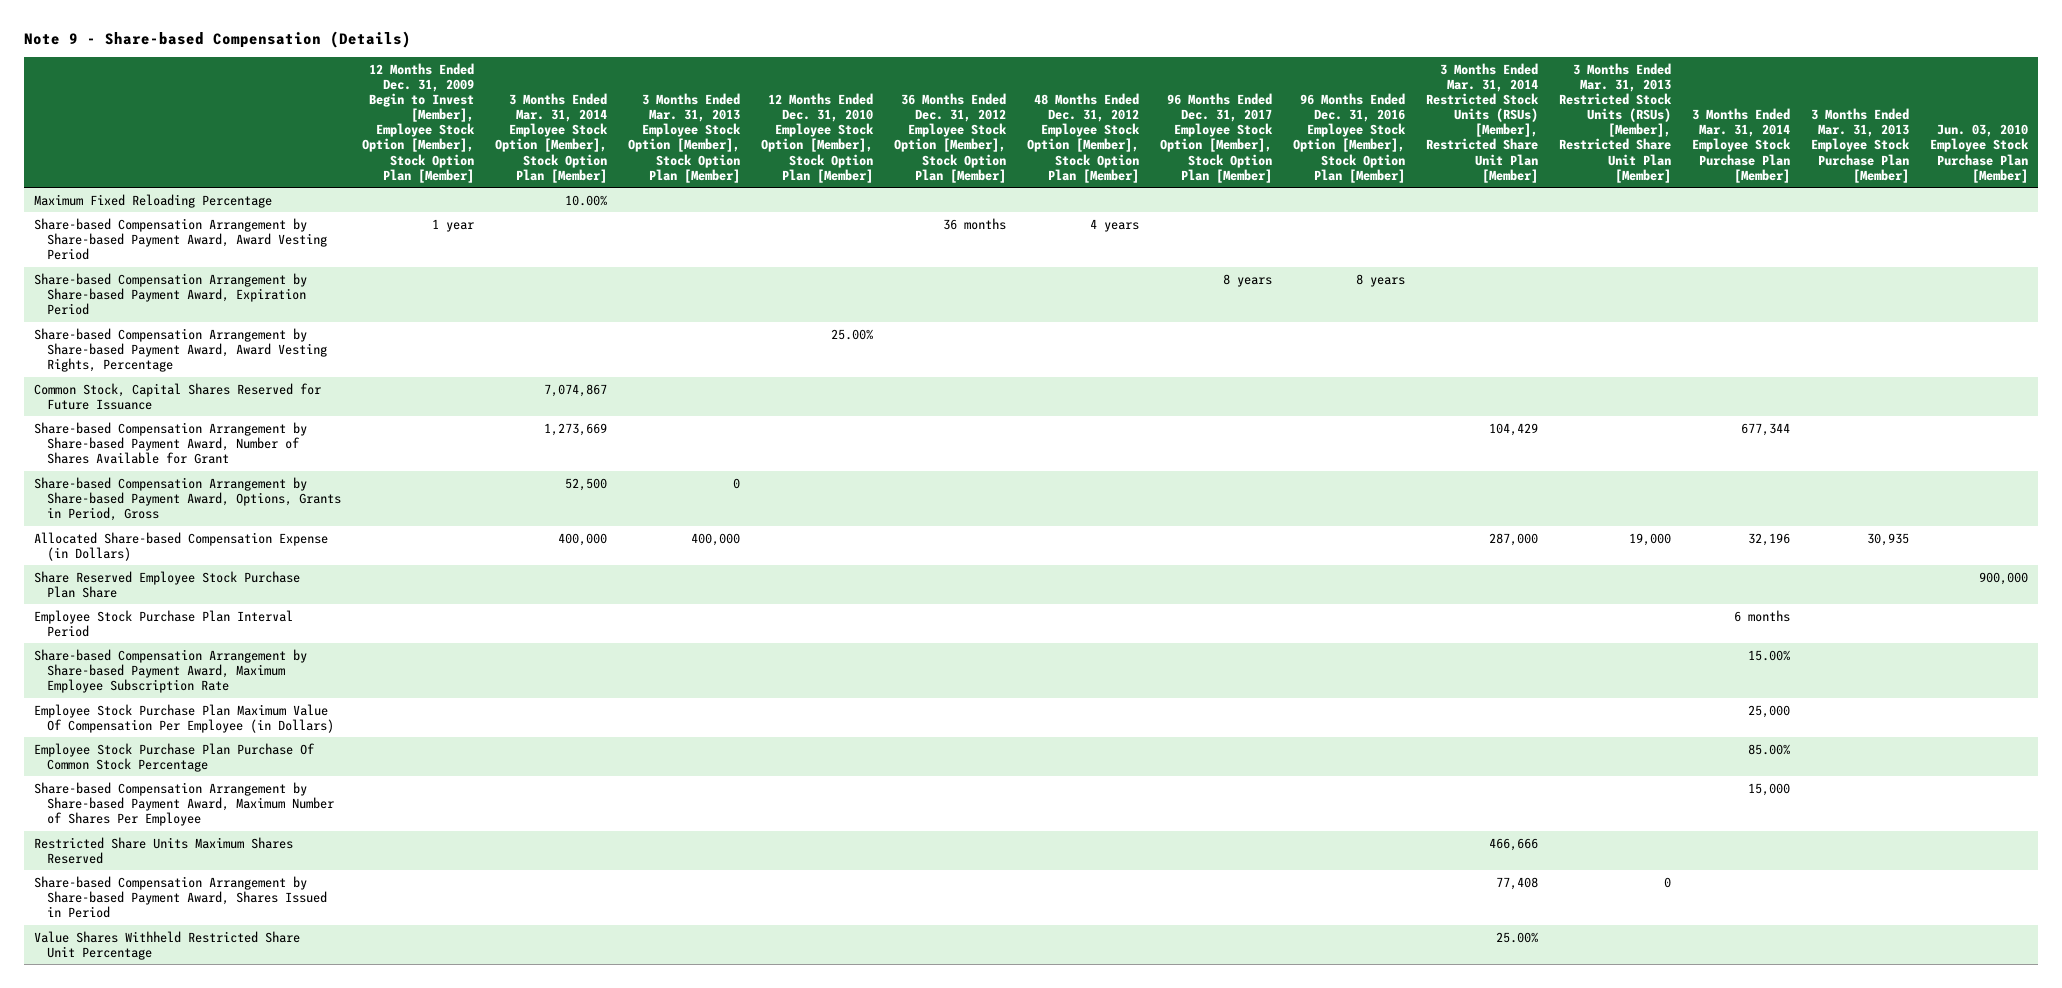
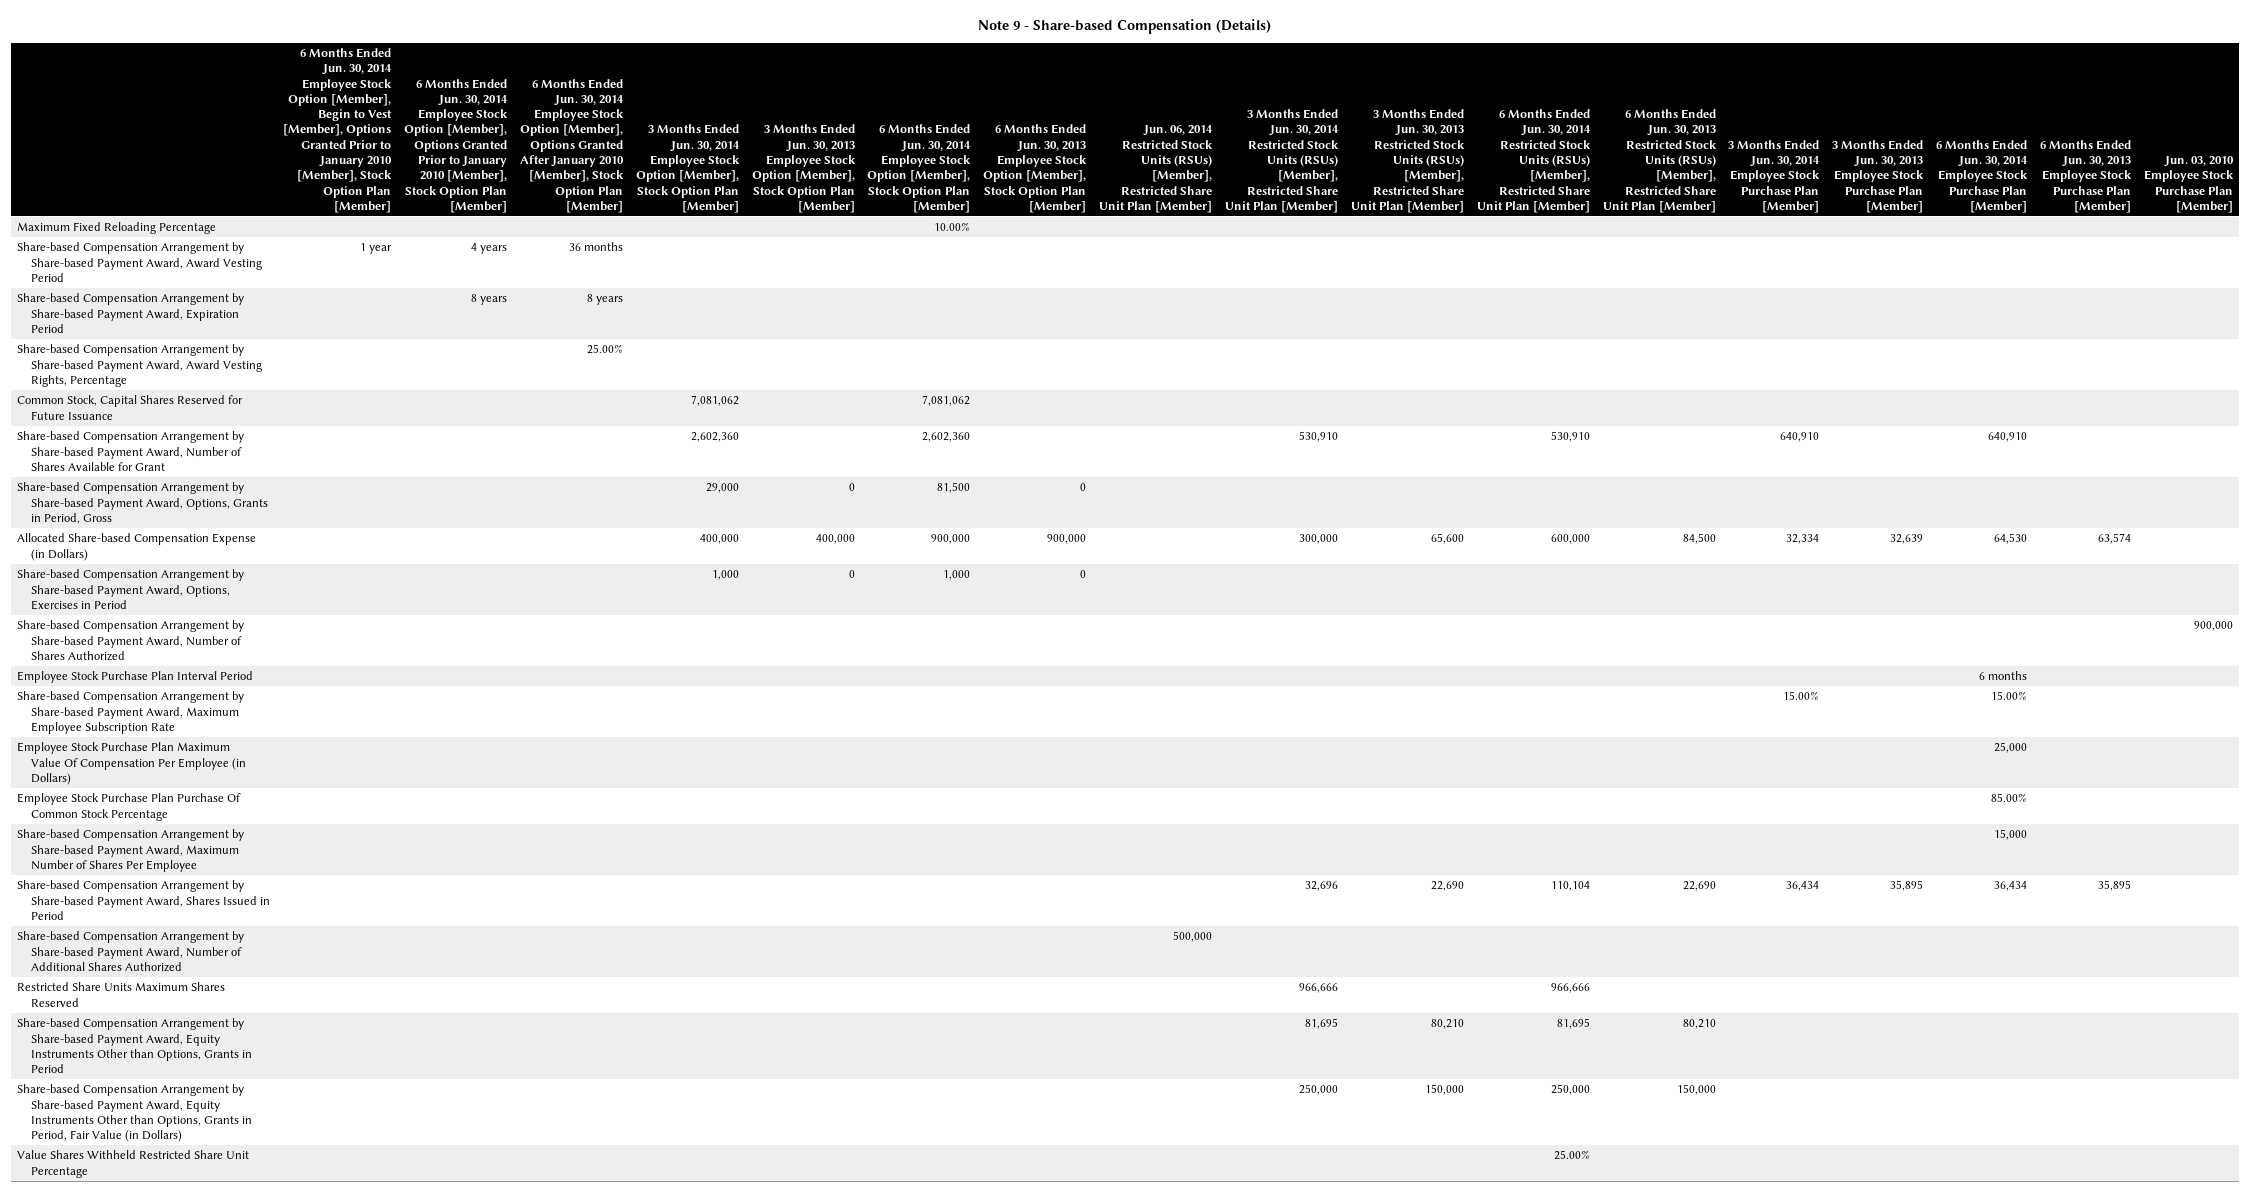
- | 12 Months Ended Dec. 31, 2009 Begin to Invest [Member], Employee Stock Option [Member], Stock Option Plan [Member] | 3 Months Ended Mar. 31, 2014 Employee Stock Option [Member], Stock Option Plan [Member] | 3 Months Ended Mar. 31, 2013 Employee Stock Option [Member], Stock Option Plan [Member] | 12 Months Ended Dec. 31, 2010 Employee Stock Option [Member], Stock Option Plan [Member] | 36 Months Ended Dec. 31, 2012 Employee Stock Option [Member], Stock Option Plan [Member] | 48 Months Ended Dec. 31, 2012 Employee Stock Option [Member], Stock Option Plan [Member] | 96 Months Ended Dec. 31, 2017 Employee Stock Option [Member], Stock Option Plan [Member] | 96 Months Ended Dec. 31, 2016 Employee Stock Option [Member], Stock Option Plan [Member] | 3 Months Ended Mar. 31, 2014 Restricted Stock Units (RSUs) [Member], Restricted Share Unit Plan [Member] | 3 Months Ended Mar. 31, 2013 Restricted Stock Units (RSUs) [Member], Restricted Share Unit Plan [Member] | 3 Months Ended Mar. 31, 2014 Employee Stock Purchase Plan [Member] | 3 Months Ended Mar. 31, 2013 Employee Stock Purchase Plan [Member] | Jun. 03, 2010 Employee Stock Purchase Plan [Member]
+ | 6 Months Ended Jun. 30, 2014 Employee Stock Option [Member], Begin to Vest [Member], Options Granted Prior to January 2010 [Member], Stock Option Plan [Member] | 6 Months Ended Jun. 30, 2014 Employee Stock Option [Member], Options Granted Prior to January 2010 [Member], Stock Option Plan [Member] | 6 Months Ended Jun. 30, 2014 Employee Stock Option [Member], Options Granted After January 2010 [Member], Stock Option Plan [Member] | 3 Months Ended Jun. 30, 2014 Employee Stock Option [Member], Stock Option Plan [Member] | 3 Months Ended Jun. 30, 2013 Employee Stock Option [Member], Stock Option Plan [Member] | 6 Months Ended Jun. 30, 2014 Employee Stock Option [Member], Stock Option Plan [Member] | 6 Months Ended Jun. 30, 2013 Employee Stock Option [Member], Stock Option Plan [Member] | Jun. 06, 2014 Restricted Stock Units (RSUs) [Member], Restricted Share Unit Plan [Member] | 3 Months Ended Jun. 30, 2014 Restricted Stock Units (RSUs) [Member], Restricted Share Unit Plan [Member] | 3 Months Ended Jun. 30, 2013 Restricted Stock Units (RSUs) [Member], Restricted Share Unit Plan [Member] | 6 Months Ended Jun. 30, 2014 Restricted Stock Units (RSUs) [Member], Restricted Share Unit Plan [Member] | 6 Months Ended Jun. 30, 2013 Restricted Stock Units (RSUs) [Member], Restricted Share Unit Plan [Member] | 3 Months Ended Jun. 30, 2014 Employee Stock Purchase Plan [Member] | 3 Months Ended Jun. 30, 2013 Employee Stock Purchase Plan [Member] | 6 Months Ended Jun. 30, 2014 Employee Stock Purchase Plan [Member] | 6 Months Ended Jun. 30, 2013 Employee Stock Purchase Plan [Member] | Jun. 03, 2010 Employee Stock Purchase Plan [Member]
- Share Reserved Employee Stock Purchase Plan Share | | | | | | | | | | | | | 900,000
+ Share-based Compensation Arrangement by Share-based Payment Award, Options, Exercises in Period | | | | 1,000 | 0 | 1,000 | 0 | | | | | | | | | |
+ Share-based Compensation Arrangement by Share-based Payment Award, Number of Shares Authorized | | | | | | | | | | | | | | | | | 900,000
+ Share-based Compensation Arrangement by Share-based Payment Award, Number of Additional Shares Authorized | | | | | | | | 500,000 | | | | | | | | |
moved down: Restricted Share Units Maximum Shares Reserved | | | | | | | | | 966,666 | | 966,666 | | | | | |
+ Share-based Compensation Arrangement by Share-based Payment Award, Equity Instruments Other than Options, Grants in Period | | | | | | | | | 81,695 | 80,210 | 81,695 | 80,210 | | | | |
+ Share-based Compensation Arrangement by Share-based Payment Award, Equity Instruments Other than Options, Grants in Period, Fair Value (in Dollars) | | | | | | | | | 250,000 | 150,000 | 250,000 | 150,000 | | | | |

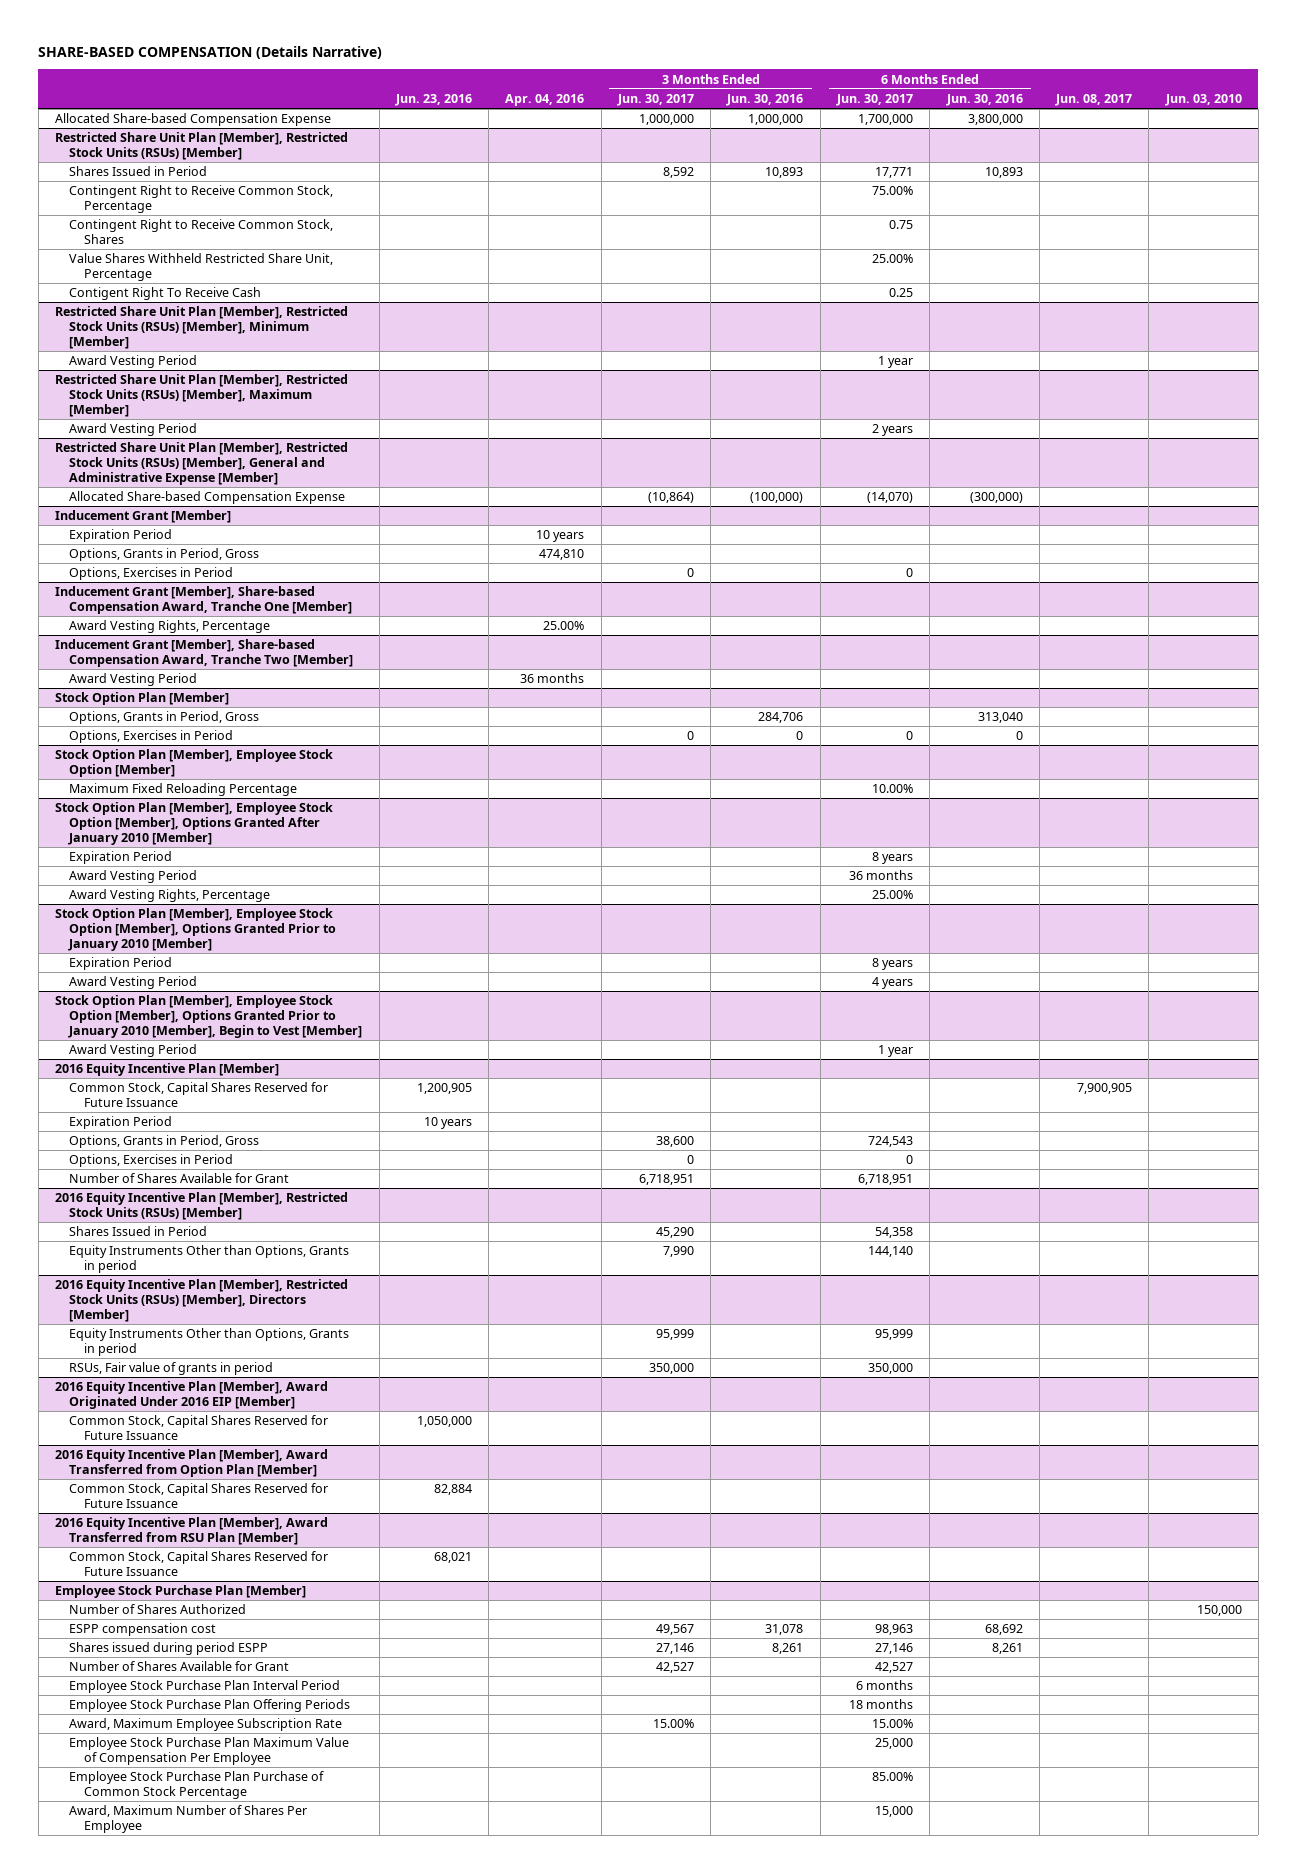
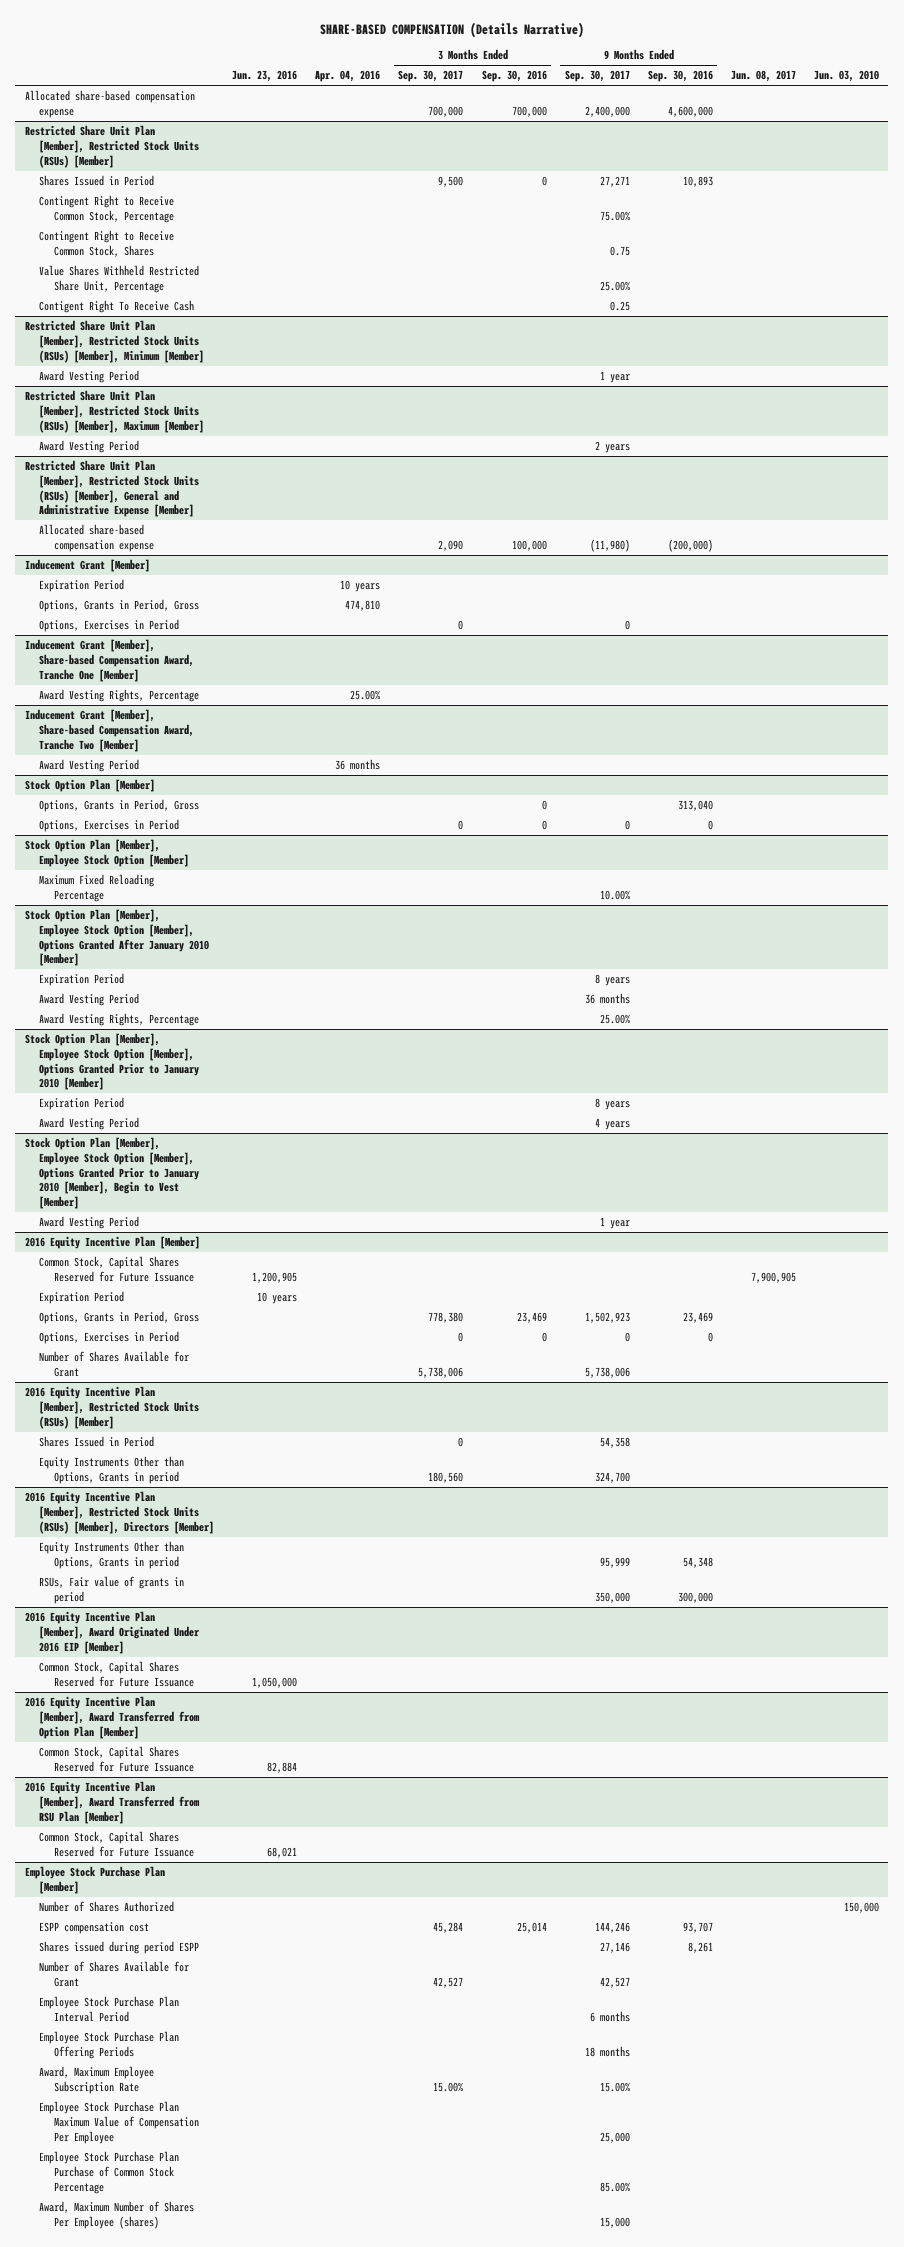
- | Jun. 23, 2016 | Apr. 04, 2016 | 3 Months Ended Jun. 30, 2017 | 3 Months Ended Jun. 30, 2016 | 6 Months Ended Jun. 30, 2017 | 6 Months Ended Jun. 30, 2016 | Jun. 08, 2017 | Jun. 03, 2010
+ | Jun. 23, 2016 | Apr. 04, 2016 | 3 Months Ended Sep. 30, 2017 | 3 Months Ended Sep. 30, 2016 | 9 Months Ended Sep. 30, 2017 | 9 Months Ended Sep. 30, 2016 | Jun. 08, 2017 | Jun. 03, 2010
- Allocated Share-based Compensation Expense | | | 1,000,000 | 1,000,000 | 1,700,000 | 3,800,000 | |
+ Allocated share-based compensation expense | | | 700,000 | 700,000 | 2,400,000 | 4,600,000 | |
@ Restricted Share Unit Plan [Member], Restricted Stock Units (RSUs) [Member], General and Administrative Expense [Member]
- Allocated Share-based Compensation Expense | | | (10,864) | (100,000) | (14,070) | (300,000) | |
+ Allocated share-based compensation expense | | | 2,090 | 100,000 | (11,980) | (200,000) | |
@ Employee Stock Purchase Plan [Member]
- Award, Maximum Number of Shares Per Employee | | | | | 15,000 | | |
+ Award, Maximum Number of Shares Per Employee (shares) | | | | | 15,000 | | |

